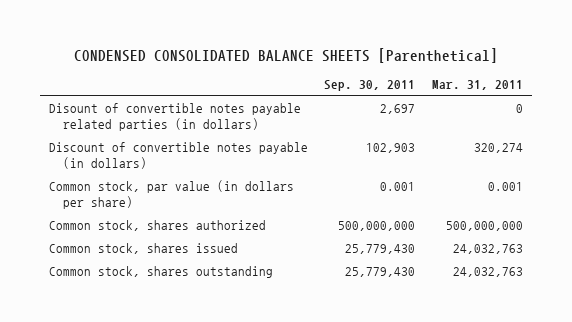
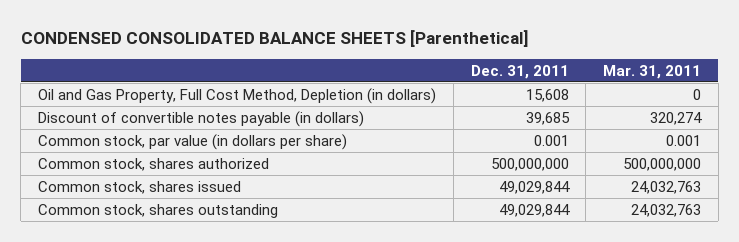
- | Sep. 30, 2011 | Mar. 31, 2011
+ | Dec. 31, 2011 | Mar. 31, 2011
- Disount of convertible notes payable related parties (in dollars) | 2,697 | 0
+ Oil and Gas Property, Full Cost Method, Depletion (in dollars) | 15,608 | 0

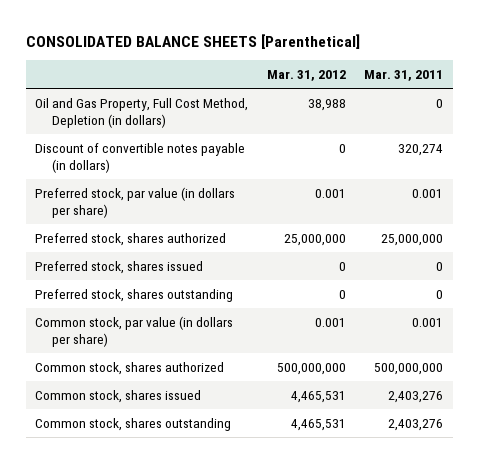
- CONDENSED CONSOLIDATED BALANCE SHEETS [Parenthetical]
+ CONSOLIDATED BALANCE SHEETS [Parenthetical]
- | Dec. 31, 2011 | Mar. 31, 2011
+ | Mar. 31, 2012 | Mar. 31, 2011
+ Preferred stock, par value (in dollars per share) | 0.001 | 0.001
+ Preferred stock, shares authorized | 25,000,000 | 25,000,000
+ Preferred stock, shares issued | 0 | 0
+ Preferred stock, shares outstanding | 0 | 0
- Common stock, shares issued | 49,029,844 | 24,032,763
- Common stock, shares outstanding | 49,029,844 | 24,032,763
+ Common stock, shares issued | 4,465,531 | 2,403,276
+ Common stock, shares outstanding | 4,465,531 | 2,403,276

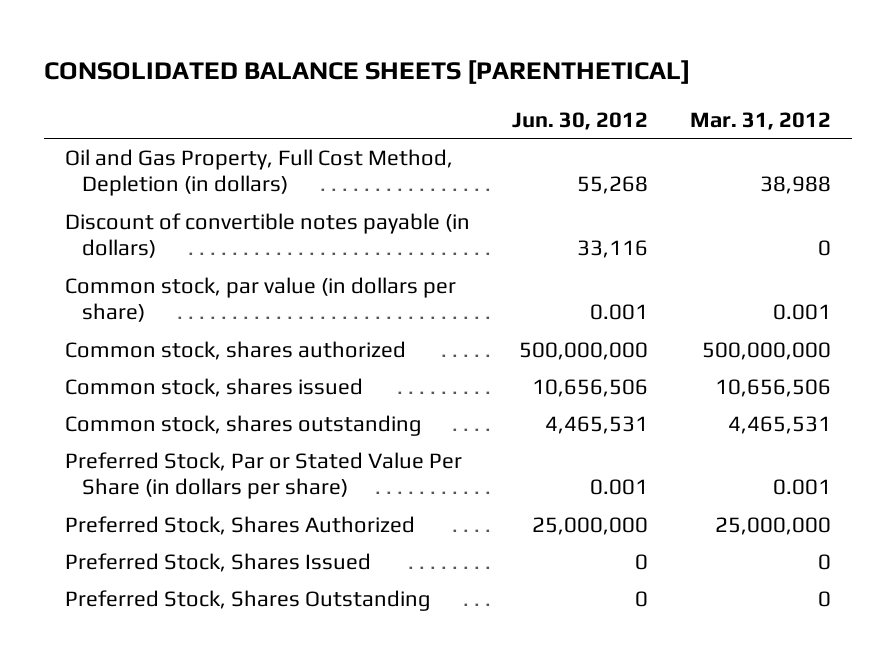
- CONSOLIDATED BALANCE SHEETS [Parenthetical]
+ CONSOLIDATED BALANCE SHEETS [PARENTHETICAL]
- | Mar. 31, 2012 | Mar. 31, 2011
+ | Jun. 30, 2012 | Mar. 31, 2012
- Preferred stock, par value (in dollars per share) | 0.001 | 0.001
- Preferred stock, shares authorized | 25,000,000 | 25,000,000
- Preferred stock, shares issued | 0 | 0
- Preferred stock, shares outstanding | 0 | 0
- Common stock, shares issued | 4,465,531 | 2,403,276
+ Common stock, shares issued | 10,656,506 | 10,656,506
+ Preferred Stock, Par or Stated Value Per Share (in dollars per share) | 0.001 | 0.001
+ Preferred Stock, Shares Authorized | 25,000,000 | 25,000,000
+ Preferred Stock, Shares Issued | 0 | 0
+ Preferred Stock, Shares Outstanding | 0 | 0

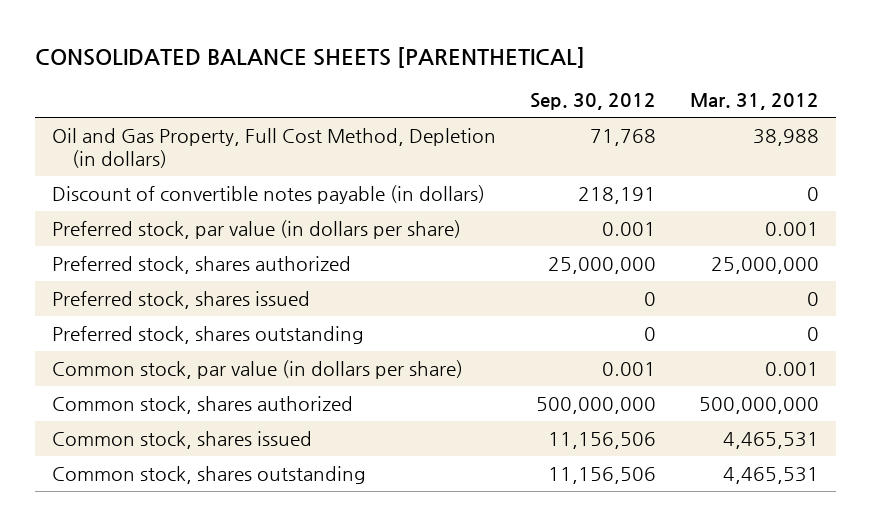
- | Jun. 30, 2012 | Mar. 31, 2012
+ | Sep. 30, 2012 | Mar. 31, 2012
+ Preferred stock, par value (in dollars per share) | 0.001 | 0.001
+ Preferred stock, shares authorized | 25,000,000 | 25,000,000
+ Preferred stock, shares issued | 0 | 0
+ Preferred stock, shares outstanding | 0 | 0
- Common stock, shares issued | 10,656,506 | 10,656,506
+ Common stock, shares issued | 11,156,506 | 4,465,531
- Preferred Stock, Par or Stated Value Per Share (in dollars per share) | 0.001 | 0.001
- Preferred Stock, Shares Authorized | 25,000,000 | 25,000,000
- Preferred Stock, Shares Issued | 0 | 0
- Preferred Stock, Shares Outstanding | 0 | 0

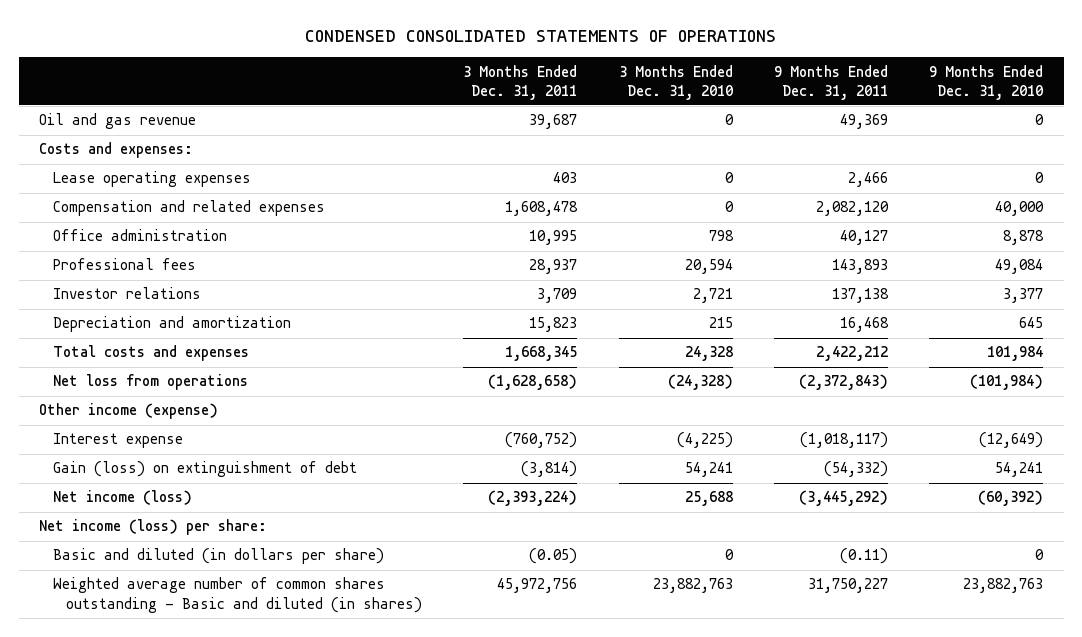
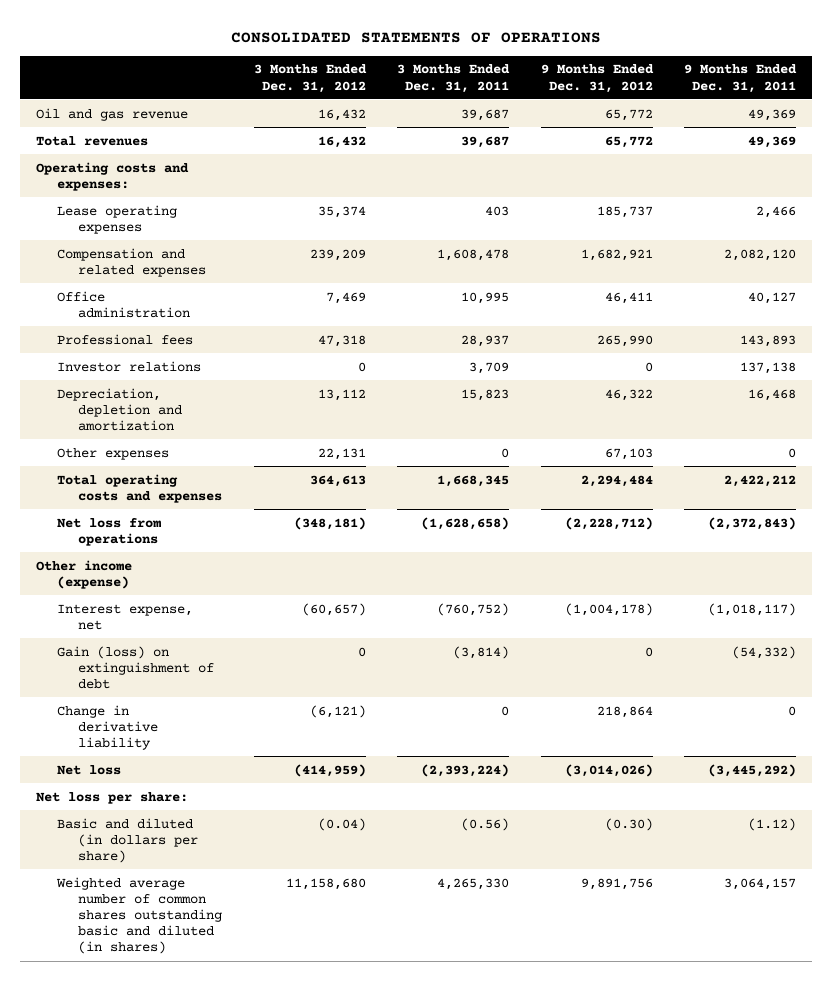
- CONDENSED CONSOLIDATED STATEMENTS OF OPERATIONS
+ CONSOLIDATED STATEMENTS OF OPERATIONS
- | 3 Months Ended Dec. 31, 2011 | 3 Months Ended Dec. 31, 2010 | 9 Months Ended Dec. 31, 2011 | 9 Months Ended Dec. 31, 2010
+ | 3 Months Ended Dec. 31, 2012 | 3 Months Ended Dec. 31, 2011 | 9 Months Ended Dec. 31, 2012 | 9 Months Ended Dec. 31, 2011
- Costs and expenses:
+ Total revenues | 16,432 | 39,687 | 65,772 | 49,369
+ Operating costs and expenses:
- Depreciation and amortization | 15,823 | 215 | 16,468 | 645
- Total costs and expenses | 1,668,345 | 24,328 | 2,422,212 | 101,984
+ Depreciation, depletion and amortization | 13,112 | 15,823 | 46,322 | 16,468
+ Other expenses | 22,131 | 0 | 67,103 | 0
+ Total operating costs and expenses | 364,613 | 1,668,345 | 2,294,484 | 2,422,212
- Interest expense | (760,752) | (4,225) | (1,018,117) | (12,649)
+ Interest expense, net | (60,657) | (760,752) | (1,004,178) | (1,018,117)
- Net income (loss) | (2,393,224) | 25,688 | (3,445,292) | (60,392)
- Net income (loss) per share:
- Basic and diluted (in dollars per share) | (0.05) | 0 | (0.11) | 0
- Weighted average number of common shares outstanding - Basic and diluted (in shares) | 45,972,756 | 23,882,763 | 31,750,227 | 23,882,763
+ Change in derivative liability | (6,121) | 0 | 218,864 | 0
+ Net loss | (414,959) | (2,393,224) | (3,014,026) | (3,445,292)
+ Net loss per share:
+ Basic and diluted (in dollars per share) | (0.04) | (0.56) | (0.30) | (1.12)
+ Weighted average number of common shares outstanding basic and diluted (in shares) | 11,158,680 | 4,265,330 | 9,891,756 | 3,064,157

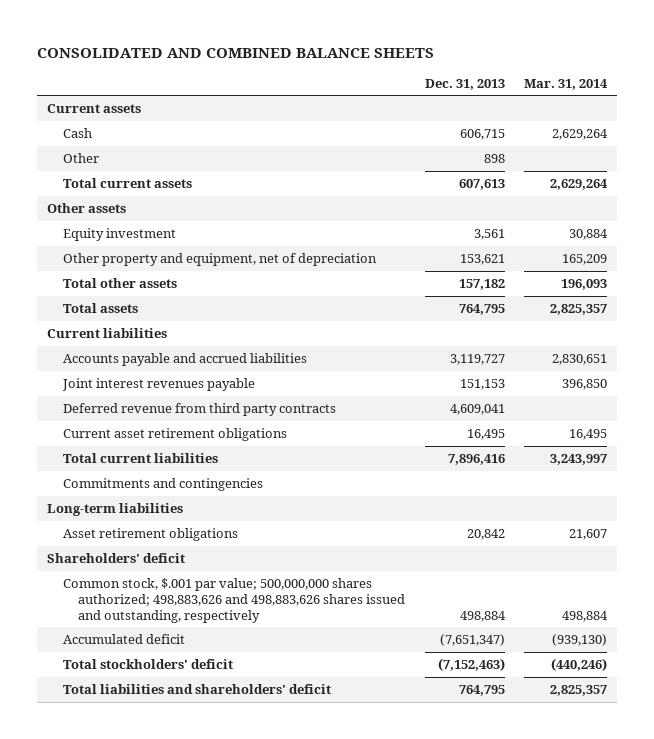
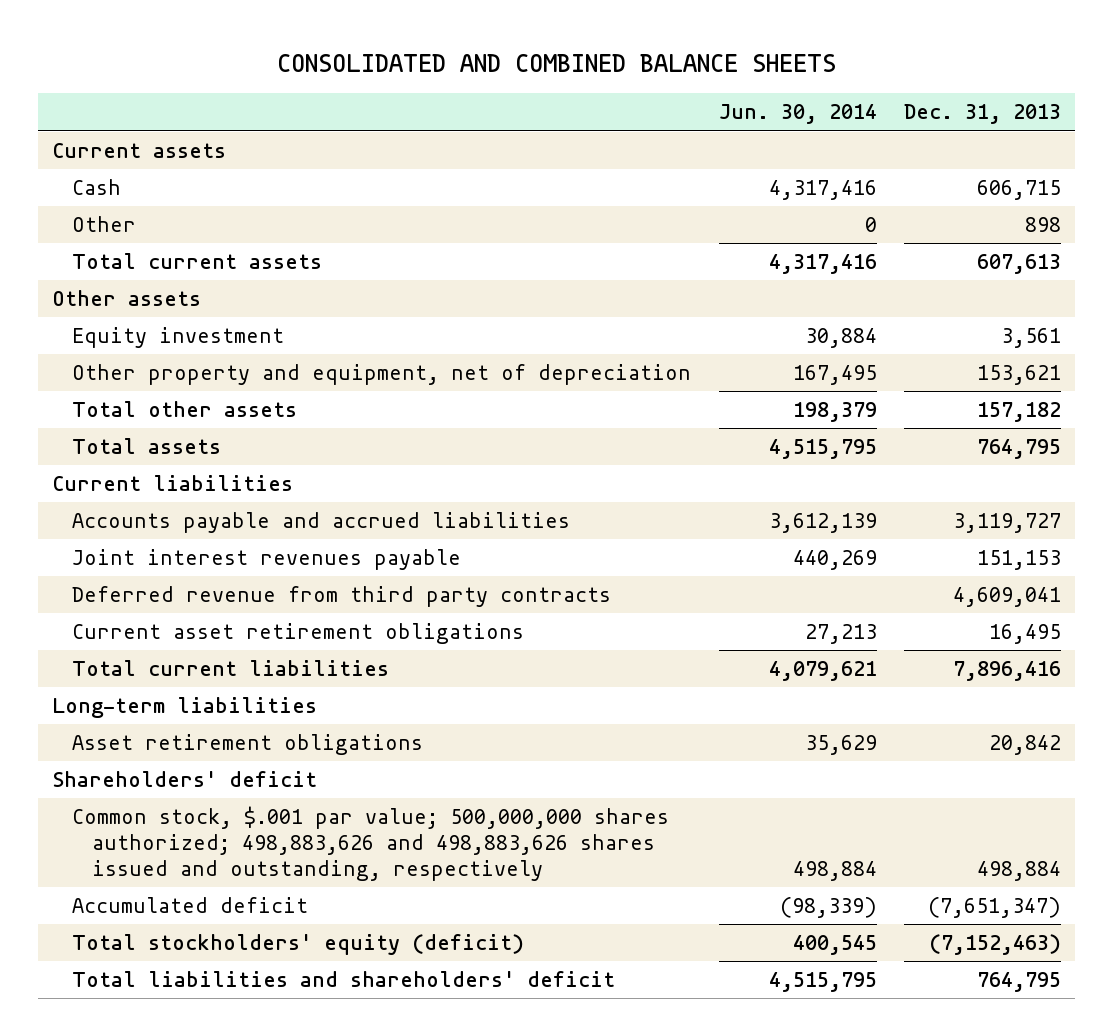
- | Dec. 31, 2013 | Mar. 31, 2014
+ | Jun. 30, 2014 | Dec. 31, 2013
- Commitments and contingencies
- Total stockholders' deficit | (7,152,463) | (440,246)
+ Total stockholders' equity (deficit) | 400,545 | (7,152,463)

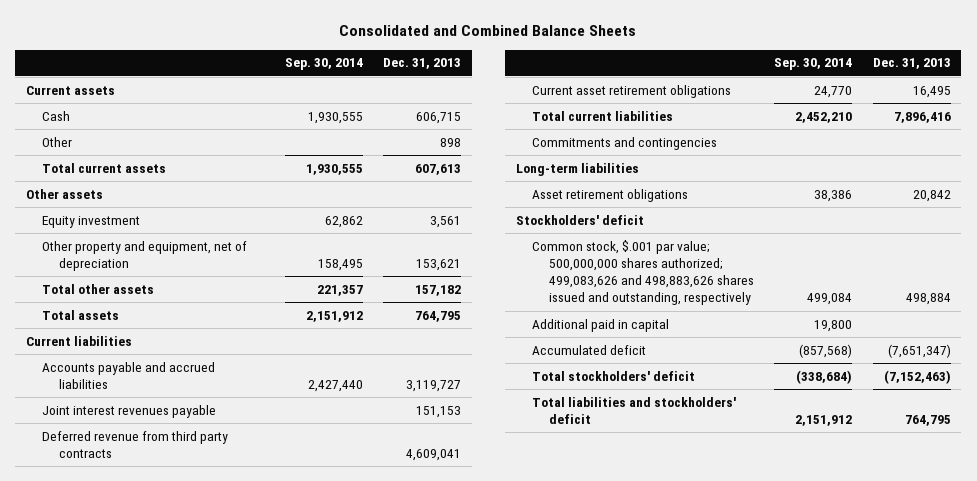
- CONSOLIDATED AND COMBINED BALANCE SHEETS
+ Consolidated and Combined Balance Sheets
- | Jun. 30, 2014 | Dec. 31, 2013
+ | Sep. 30, 2014 | Dec. 31, 2013
+ Commitments and contingencies
- Shareholders' deficit
- Common stock, $.001 par value; 500,000,000 shares authorized; 498,883,626 and 498,883,626 shares issued and outstanding, respectively | 498,884 | 498,884
+ Stockholders' deficit
+ Common stock, $.001 par value; 500,000,000 shares authorized; 499,083,626 and 498,883,626 shares issued and outstanding, respectively | 499,084 | 498,884
+ Additional paid in capital | 19,800 |
- Total stockholders' equity (deficit) | 400,545 | (7,152,463)
- Total liabilities and shareholders' deficit | 4,515,795 | 764,795
+ Total stockholders' deficit | (338,684) | (7,152,463)
+ Total liabilities and stockholders' deficit | 2,151,912 | 764,795

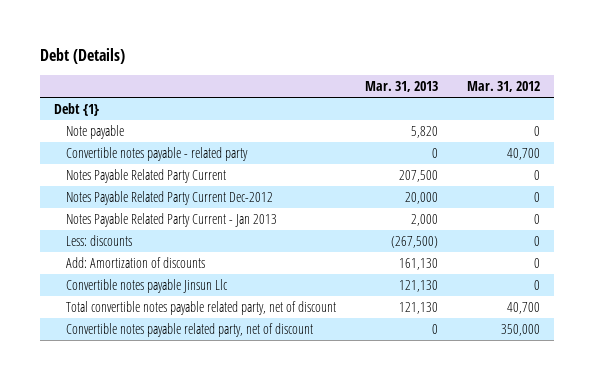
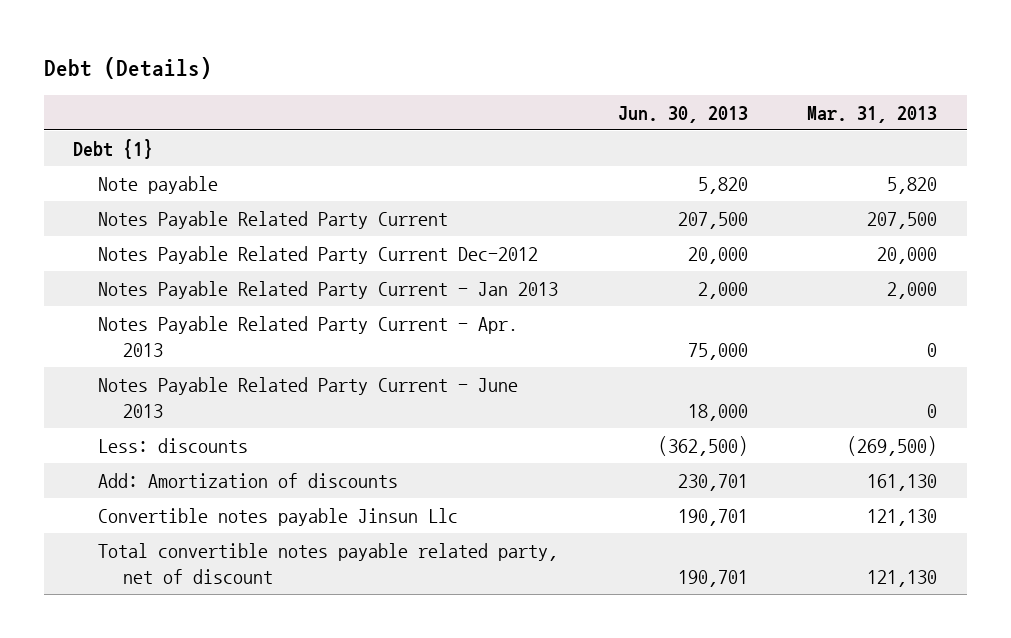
- | Mar. 31, 2013 | Mar. 31, 2012
+ | Jun. 30, 2013 | Mar. 31, 2013
- Convertible notes payable - related party | 0 | 40,700
- Less: discounts | (267,500) | 0
+ Notes Payable Related Party Current - Apr. 2013 | 75,000 | 0
+ Notes Payable Related Party Current - June 2013 | 18,000 | 0
+ Less: discounts | (362,500) | (269,500)
- Convertible notes payable related party, net of discount | 0 | 350,000

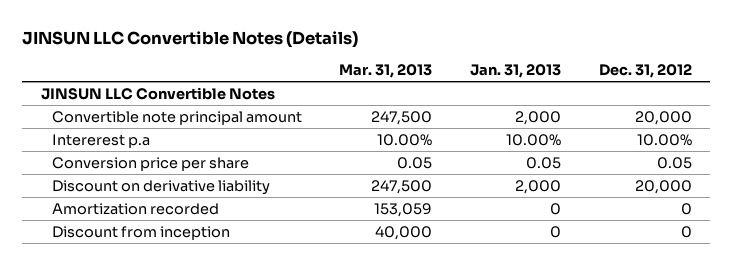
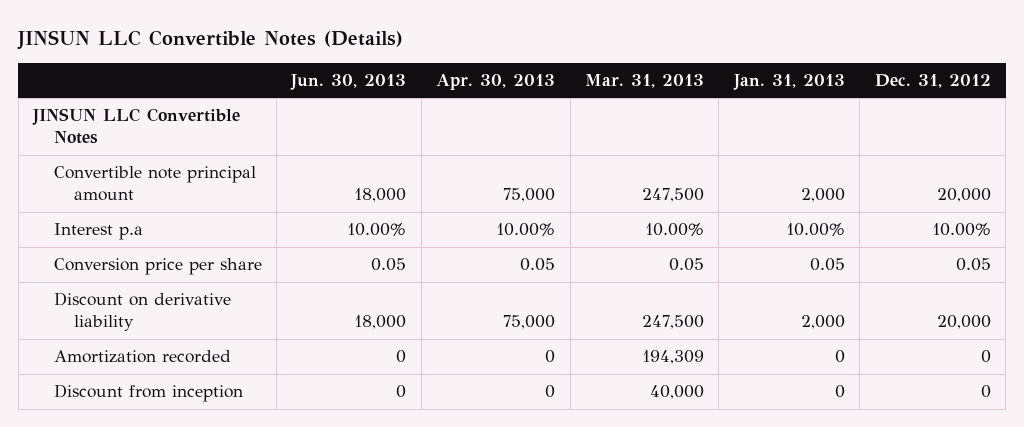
- | Mar. 31, 2013 | Jan. 31, 2013 | Dec. 31, 2012
+ | Jun. 30, 2013 | Apr. 30, 2013 | Mar. 31, 2013 | Jan. 31, 2013 | Dec. 31, 2012
- Intererest p.a | 10.00% | 10.00% | 10.00%
+ Interest p.a | 10.00% | 10.00% | 10.00% | 10.00% | 10.00%
- Amortization recorded | 153,059 | 0 | 0
+ Amortization recorded | 0 | 0 | 194,309 | 0 | 0

